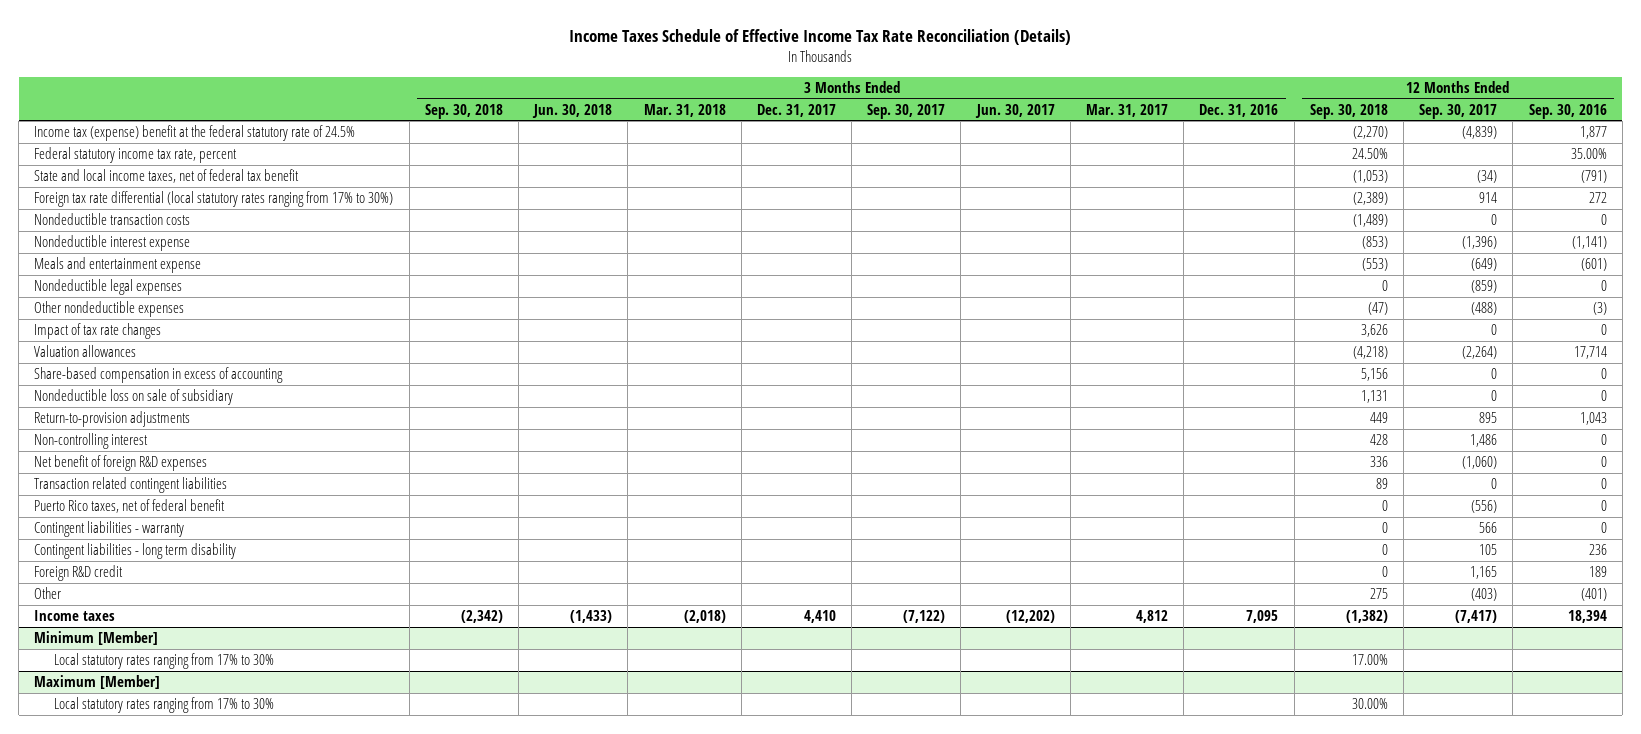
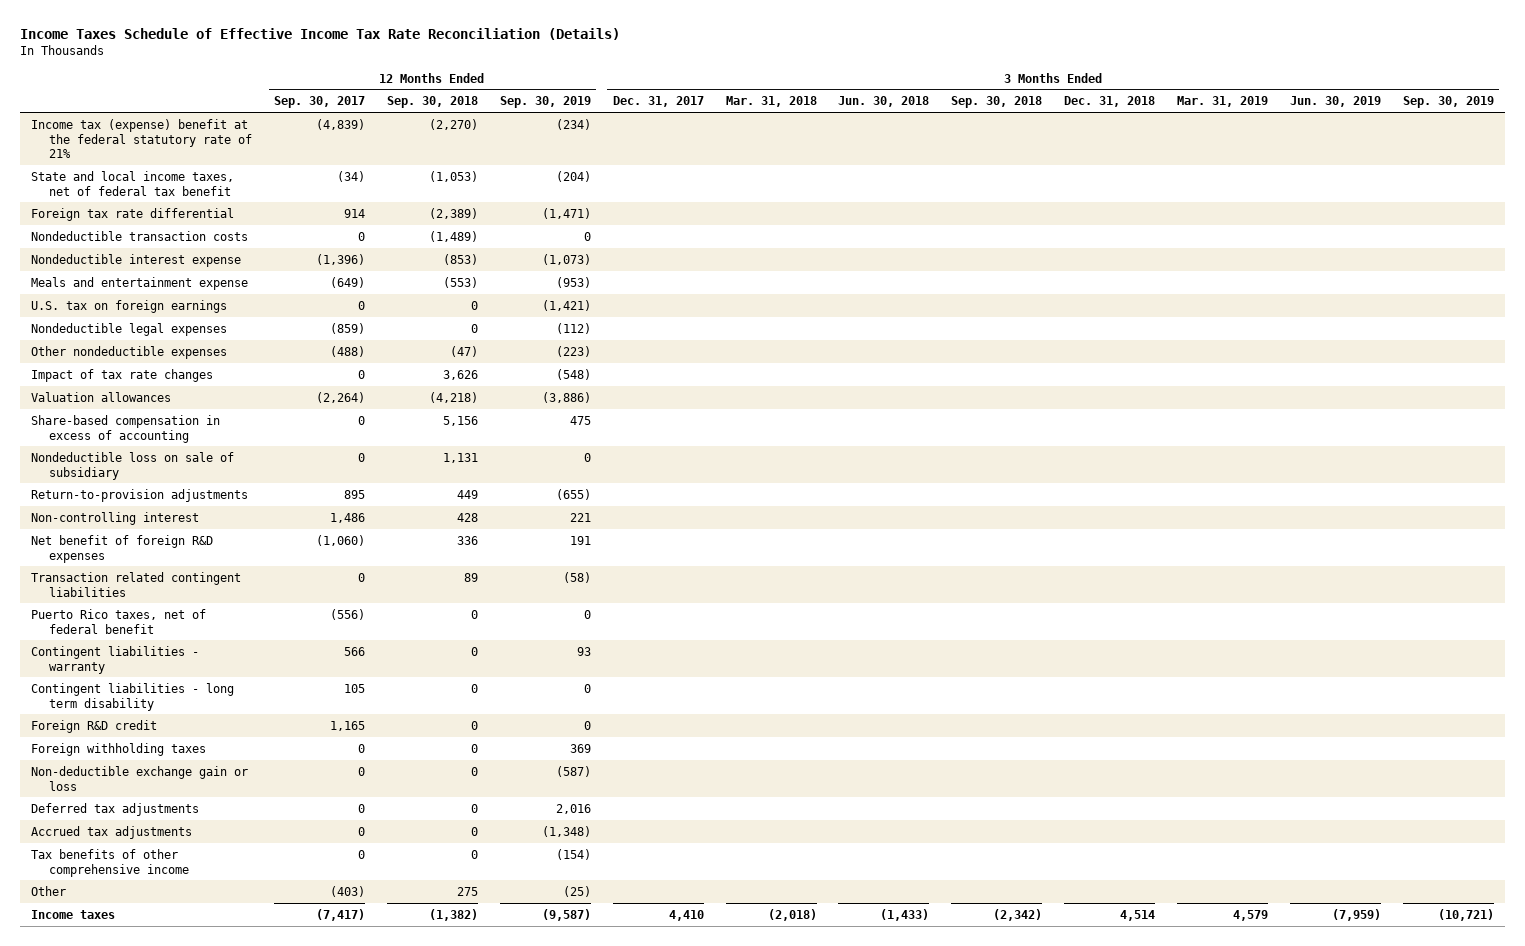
- | 3 Months Ended Sep. 30, 2018 | 3 Months Ended Jun. 30, 2018 | 3 Months Ended Mar. 31, 2018 | 3 Months Ended Dec. 31, 2017 | 3 Months Ended Sep. 30, 2017 | 3 Months Ended Jun. 30, 2017 | 3 Months Ended Mar. 31, 2017 | 3 Months Ended Dec. 31, 2016 | 12 Months Ended Sep. 30, 2018 | 12 Months Ended Sep. 30, 2017 | 12 Months Ended Sep. 30, 2016
+ | 12 Months Ended Sep. 30, 2017 | 12 Months Ended Sep. 30, 2018 | 12 Months Ended Sep. 30, 2019 | 3 Months Ended Dec. 31, 2017 | 3 Months Ended Mar. 31, 2018 | 3 Months Ended Jun. 30, 2018 | 3 Months Ended Sep. 30, 2018 | 3 Months Ended Dec. 31, 2018 | 3 Months Ended Mar. 31, 2019 | 3 Months Ended Jun. 30, 2019 | 3 Months Ended Sep. 30, 2019
- Income tax (expense) benefit at the federal statutory rate of 24.5% | | | | | | | | | (2,270) | (4,839) | 1,877
- Federal statutory income tax rate, percent | | | | | | | | | 24.50% | | 35.00%
+ Income tax (expense) benefit at the federal statutory rate of 21% | (4,839) | (2,270) | (234) | | | | | | | |
- Foreign tax rate differential (local statutory rates ranging from 17% to 30%) | | | | | | | | | (2,389) | 914 | 272
+ Foreign tax rate differential | 914 | (2,389) | (1,471) | | | | | | | |
+ U.S. tax on foreign earnings | 0 | 0 | (1,421) | | | | | | | |
+ Foreign withholding taxes | 0 | 0 | 369 | | | | | | | |
+ Non-deductible exchange gain or loss | 0 | 0 | (587) | | | | | | | |
+ Deferred tax adjustments | 0 | 0 | 2,016 | | | | | | | |
+ Accrued tax adjustments | 0 | 0 | (1,348) | | | | | | | |
+ Tax benefits of other comprehensive income | 0 | 0 | (154) | | | | | | | |
- Minimum [Member]
- Local statutory rates ranging from 17% to 30% | | | | | | | | | 17.00% | |
- Maximum [Member]
- Local statutory rates ranging from 17% to 30% | | | | | | | | | 30.00% | |

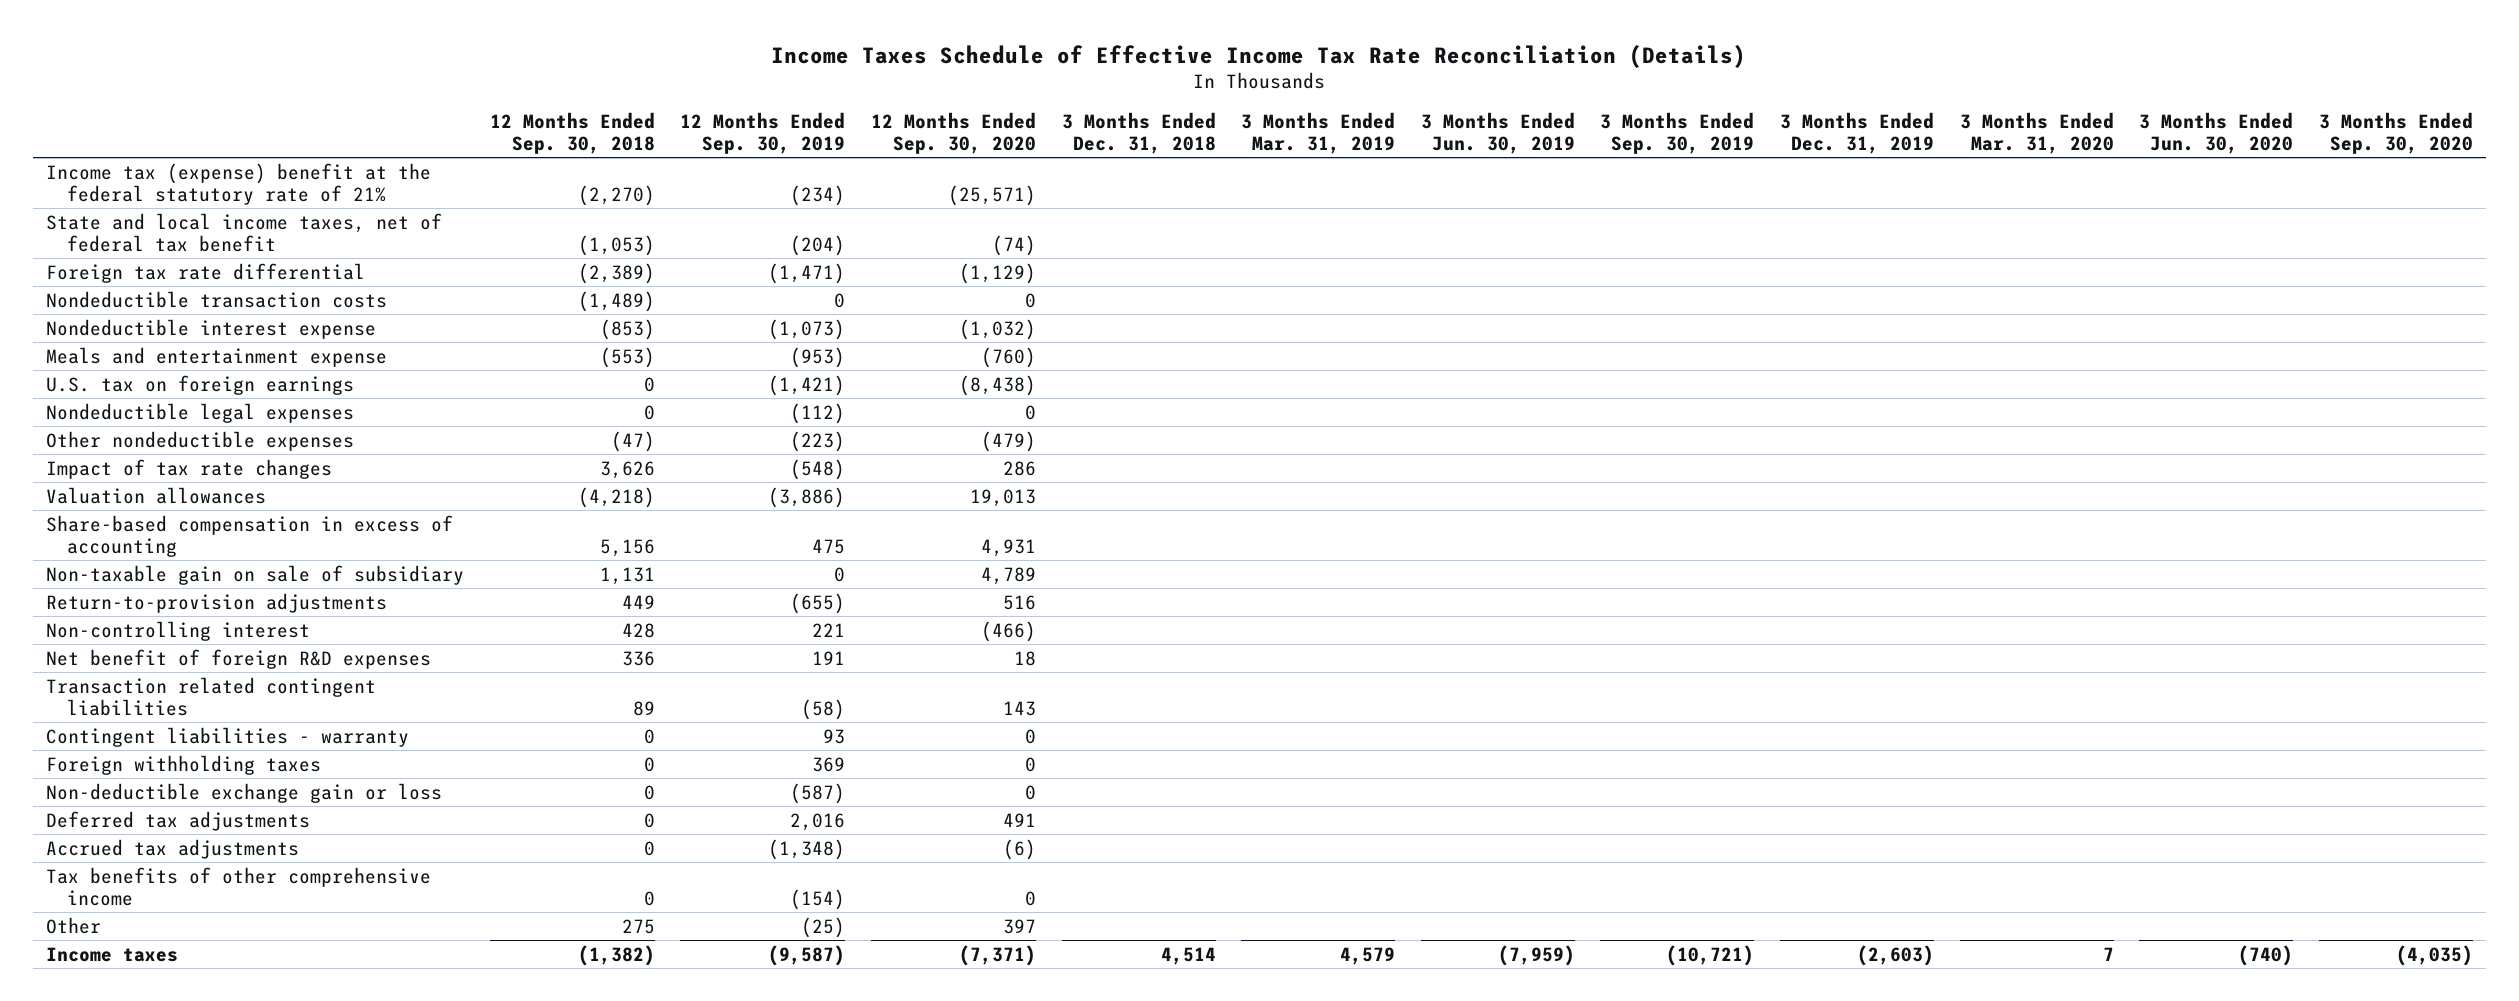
- | 12 Months Ended Sep. 30, 2017 | 12 Months Ended Sep. 30, 2018 | 12 Months Ended Sep. 30, 2019 | 3 Months Ended Dec. 31, 2017 | 3 Months Ended Mar. 31, 2018 | 3 Months Ended Jun. 30, 2018 | 3 Months Ended Sep. 30, 2018 | 3 Months Ended Dec. 31, 2018 | 3 Months Ended Mar. 31, 2019 | 3 Months Ended Jun. 30, 2019 | 3 Months Ended Sep. 30, 2019
+ | 12 Months Ended Sep. 30, 2018 | 12 Months Ended Sep. 30, 2019 | 12 Months Ended Sep. 30, 2020 | 3 Months Ended Dec. 31, 2018 | 3 Months Ended Mar. 31, 2019 | 3 Months Ended Jun. 30, 2019 | 3 Months Ended Sep. 30, 2019 | 3 Months Ended Dec. 31, 2019 | 3 Months Ended Mar. 31, 2020 | 3 Months Ended Jun. 30, 2020 | 3 Months Ended Sep. 30, 2020
- Nondeductible loss on sale of subsidiary | 0 | 1,131 | 0 | | | | | | | |
+ Non-taxable gain on sale of subsidiary | 1,131 | 0 | 4,789 | | | | | | | |
- Puerto Rico taxes, net of federal benefit | (556) | 0 | 0 | | | | | | | |
- Contingent liabilities - long term disability | 105 | 0 | 0 | | | | | | | |
- Foreign R&D credit | 1,165 | 0 | 0 | | | | | | | |

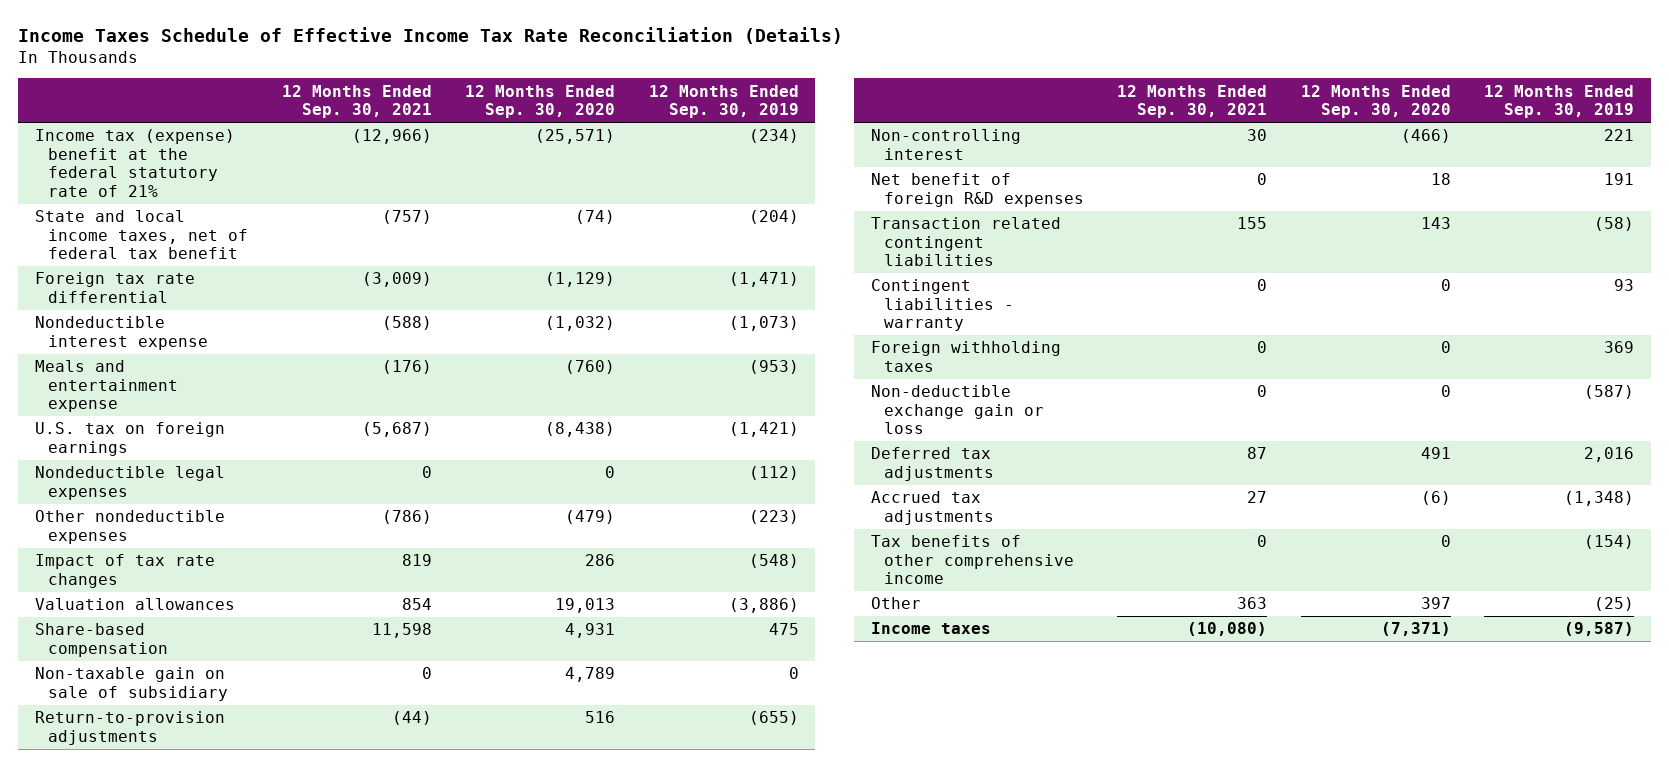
- | 12 Months Ended Sep. 30, 2018 | 12 Months Ended Sep. 30, 2019 | 12 Months Ended Sep. 30, 2020 | 3 Months Ended Dec. 31, 2018 | 3 Months Ended Mar. 31, 2019 | 3 Months Ended Jun. 30, 2019 | 3 Months Ended Sep. 30, 2019 | 3 Months Ended Dec. 31, 2019 | 3 Months Ended Mar. 31, 2020 | 3 Months Ended Jun. 30, 2020 | 3 Months Ended Sep. 30, 2020
+ | 12 Months Ended Sep. 30, 2021 | 12 Months Ended Sep. 30, 2020 | 12 Months Ended Sep. 30, 2019
- Nondeductible transaction costs | (1,489) | 0 | 0 | | | | | | | |
- Share-based compensation in excess of accounting | 5,156 | 475 | 4,931 | | | | | | | |
+ Share-based compensation | 11,598 | 4,931 | 475

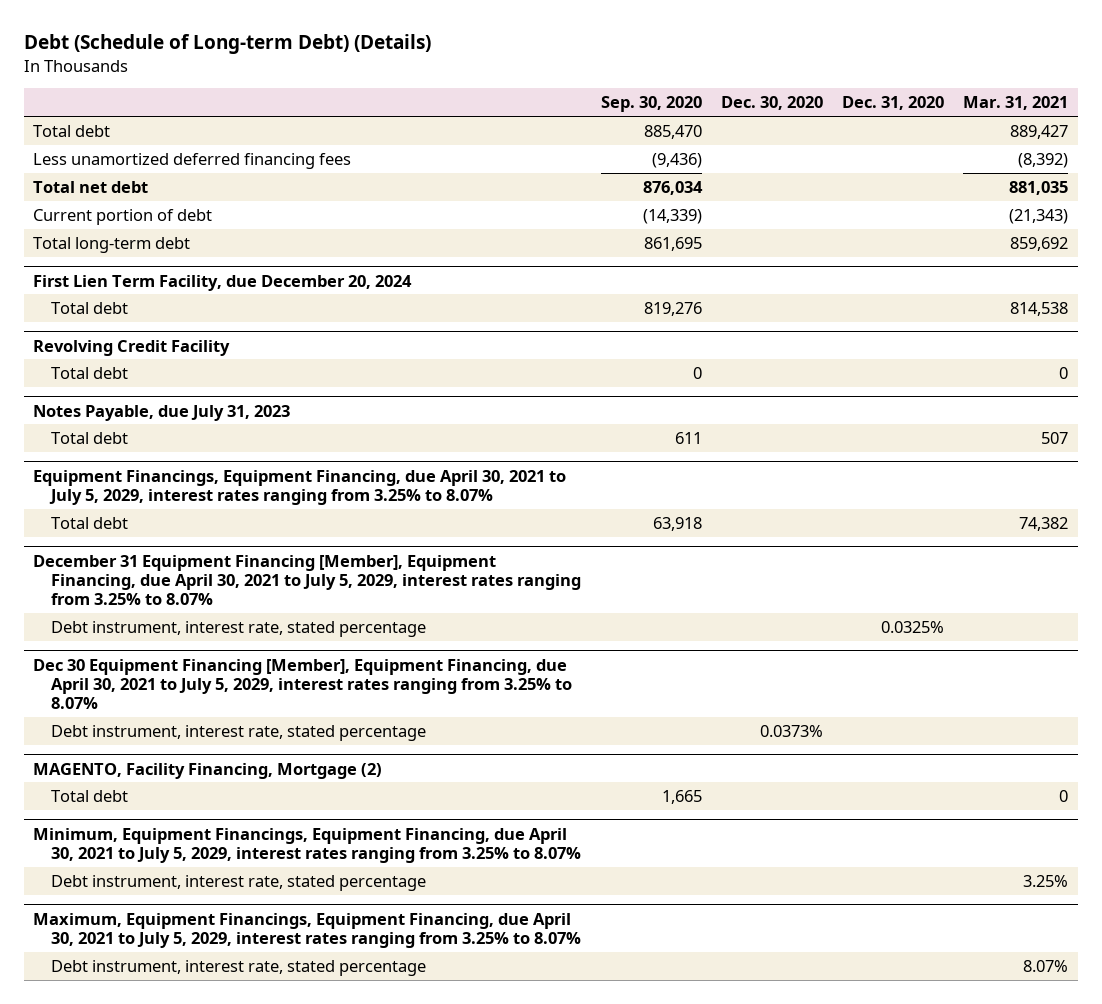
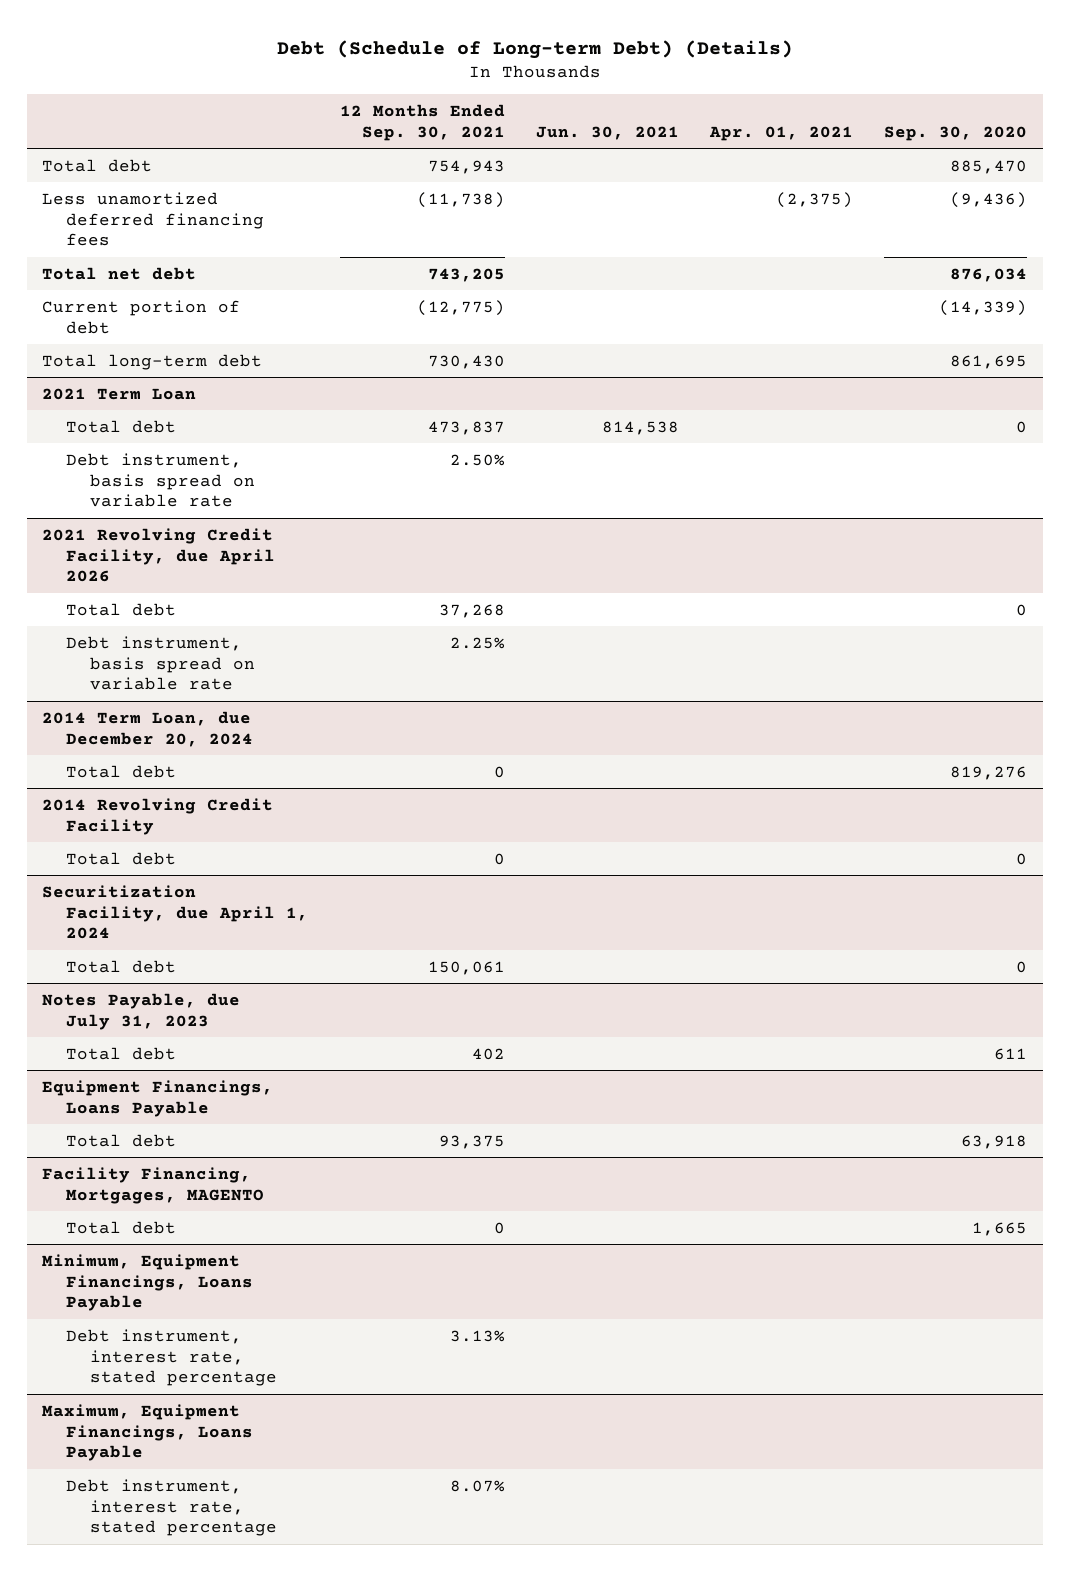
- | Sep. 30, 2020 | Dec. 30, 2020 | Dec. 31, 2020 | Mar. 31, 2021
+ | 12 Months Ended Sep. 30, 2021 | Jun. 30, 2021 | Apr. 01, 2021 | Sep. 30, 2020
- First Lien Term Facility, due December 20, 2024
+ 2021 Term Loan
+ Total debt | 473,837 | 814,538 | | 0
+ Debt instrument, basis spread on variable rate | 2.50% | | |
+ 2021 Revolving Credit Facility, due April 2026
+ Total debt | 37,268 | | | 0
+ Debt instrument, basis spread on variable rate | 2.25% | | |
+ 2014 Term Loan, due December 20, 2024
- Revolving Credit Facility
+ 2014 Revolving Credit Facility
+ Securitization Facility, due April 1, 2024
+ Total debt | 150,061 | | | 0
- Equipment Financings, Equipment Financing, due April 30, 2021 to July 5, 2029, interest rates ranging from 3.25% to 8.07%
+ Equipment Financings, Loans Payable
- December 31 Equipment Financing [Member], Equipment Financing, due April 30, 2021 to July 5, 2029, interest rates ranging from 3.25% to 8.07%
- Debt instrument, interest rate, stated percentage | | | 0.0325% |
- Dec 30 Equipment Financing [Member], Equipment Financing, due April 30, 2021 to July 5, 2029, interest rates ranging from 3.25% to 8.07%
- Debt instrument, interest rate, stated percentage | | 0.0373% | |
- MAGENTO, Facility Financing, Mortgage (2)
+ Facility Financing, Mortgages, MAGENTO
- Minimum, Equipment Financings, Equipment Financing, due April 30, 2021 to July 5, 2029, interest rates ranging from 3.25% to 8.07%
+ Minimum, Equipment Financings, Loans Payable
- Maximum, Equipment Financings, Equipment Financing, due April 30, 2021 to July 5, 2029, interest rates ranging from 3.25% to 8.07%
+ Maximum, Equipment Financings, Loans Payable

